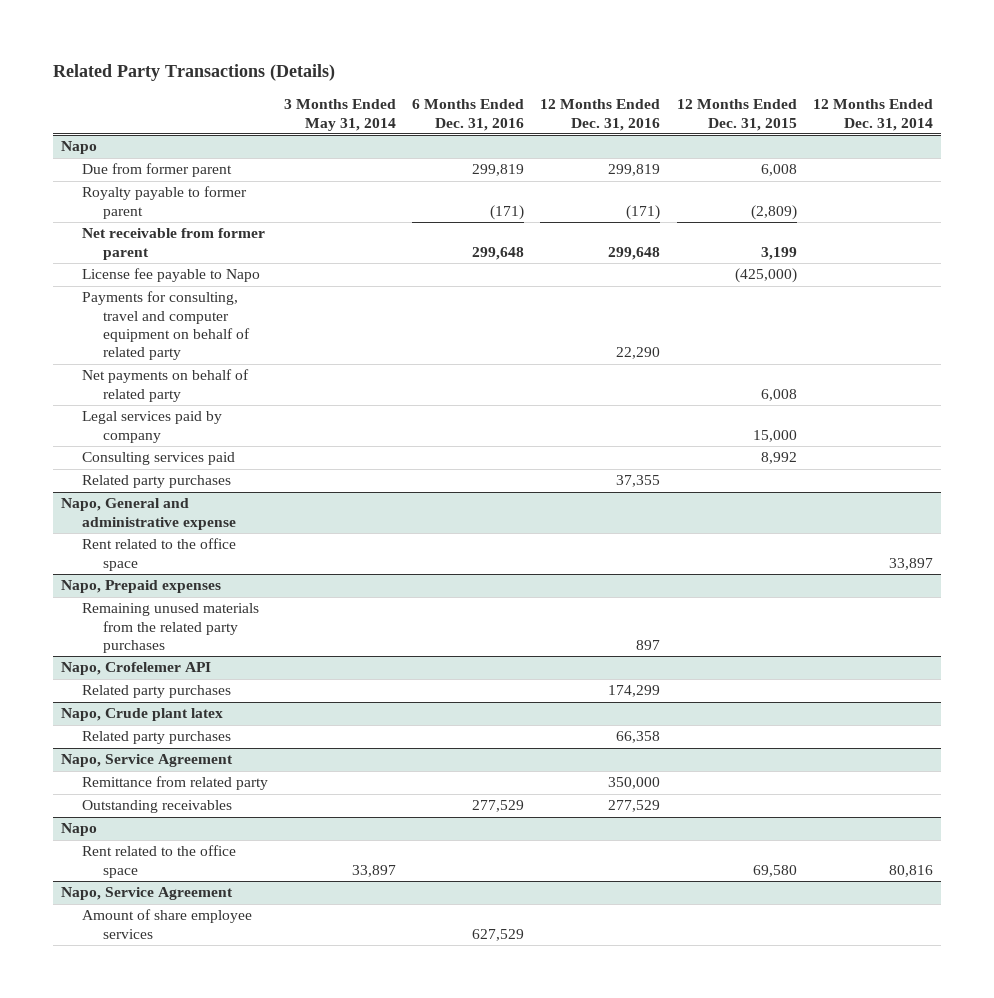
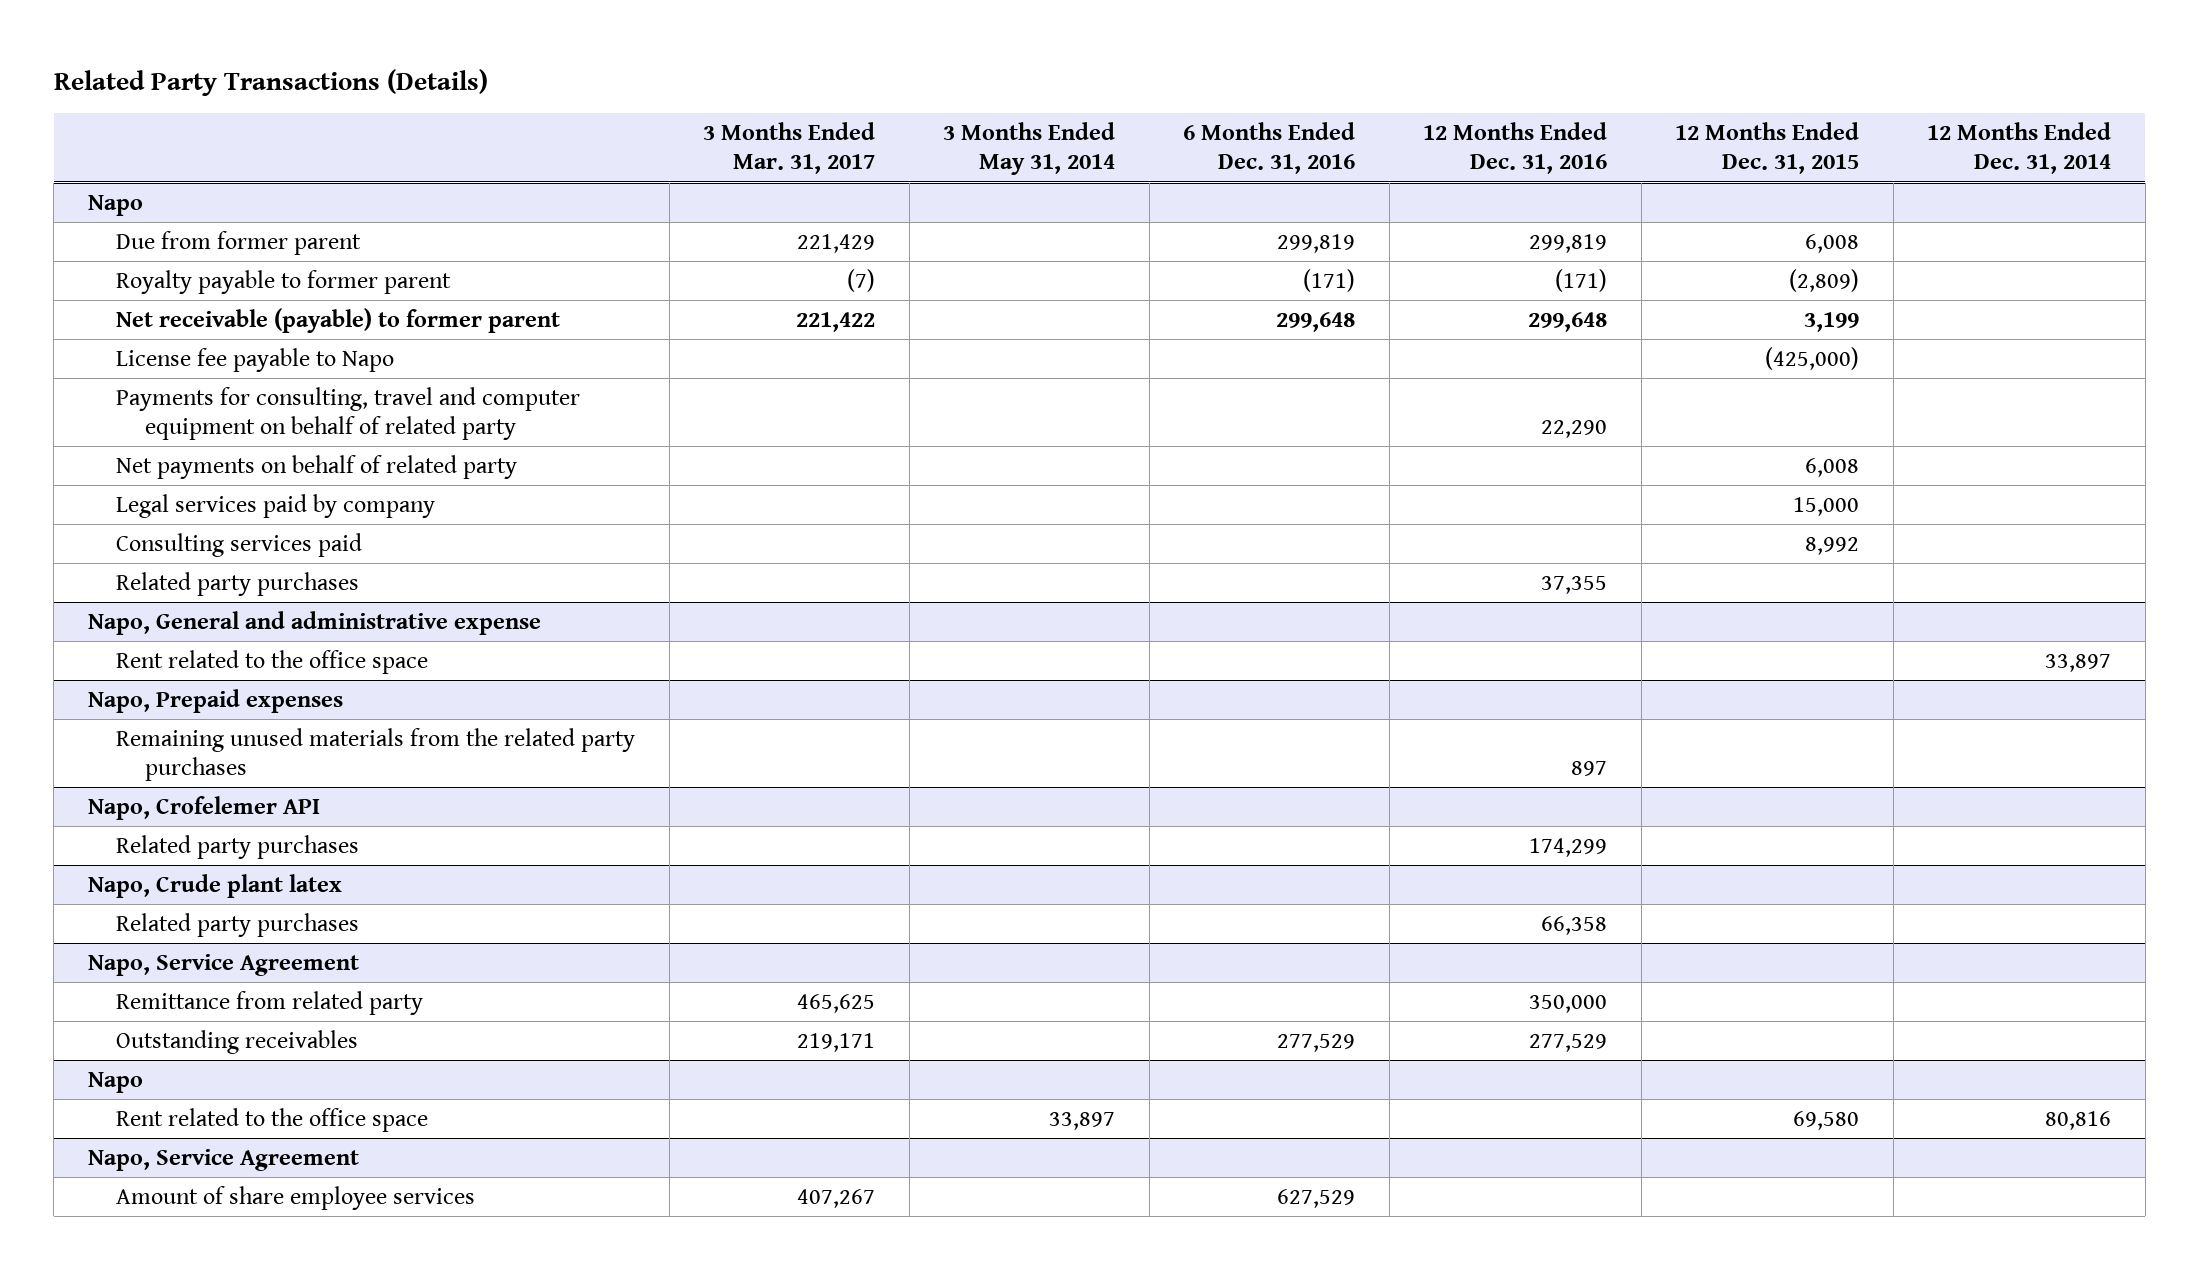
- | 3 Months Ended May 31, 2014 | 6 Months Ended Dec. 31, 2016 | 12 Months Ended Dec. 31, 2016 | 12 Months Ended Dec. 31, 2015 | 12 Months Ended Dec. 31, 2014
+ | 3 Months Ended Mar. 31, 2017 | 3 Months Ended May 31, 2014 | 6 Months Ended Dec. 31, 2016 | 12 Months Ended Dec. 31, 2016 | 12 Months Ended Dec. 31, 2015 | 12 Months Ended Dec. 31, 2014
@ Napo
- Net receivable from former parent | | 299,648 | 299,648 | 3,199 |
+ Net receivable (payable) to former parent | 221,422 | | 299,648 | 299,648 | 3,199 |

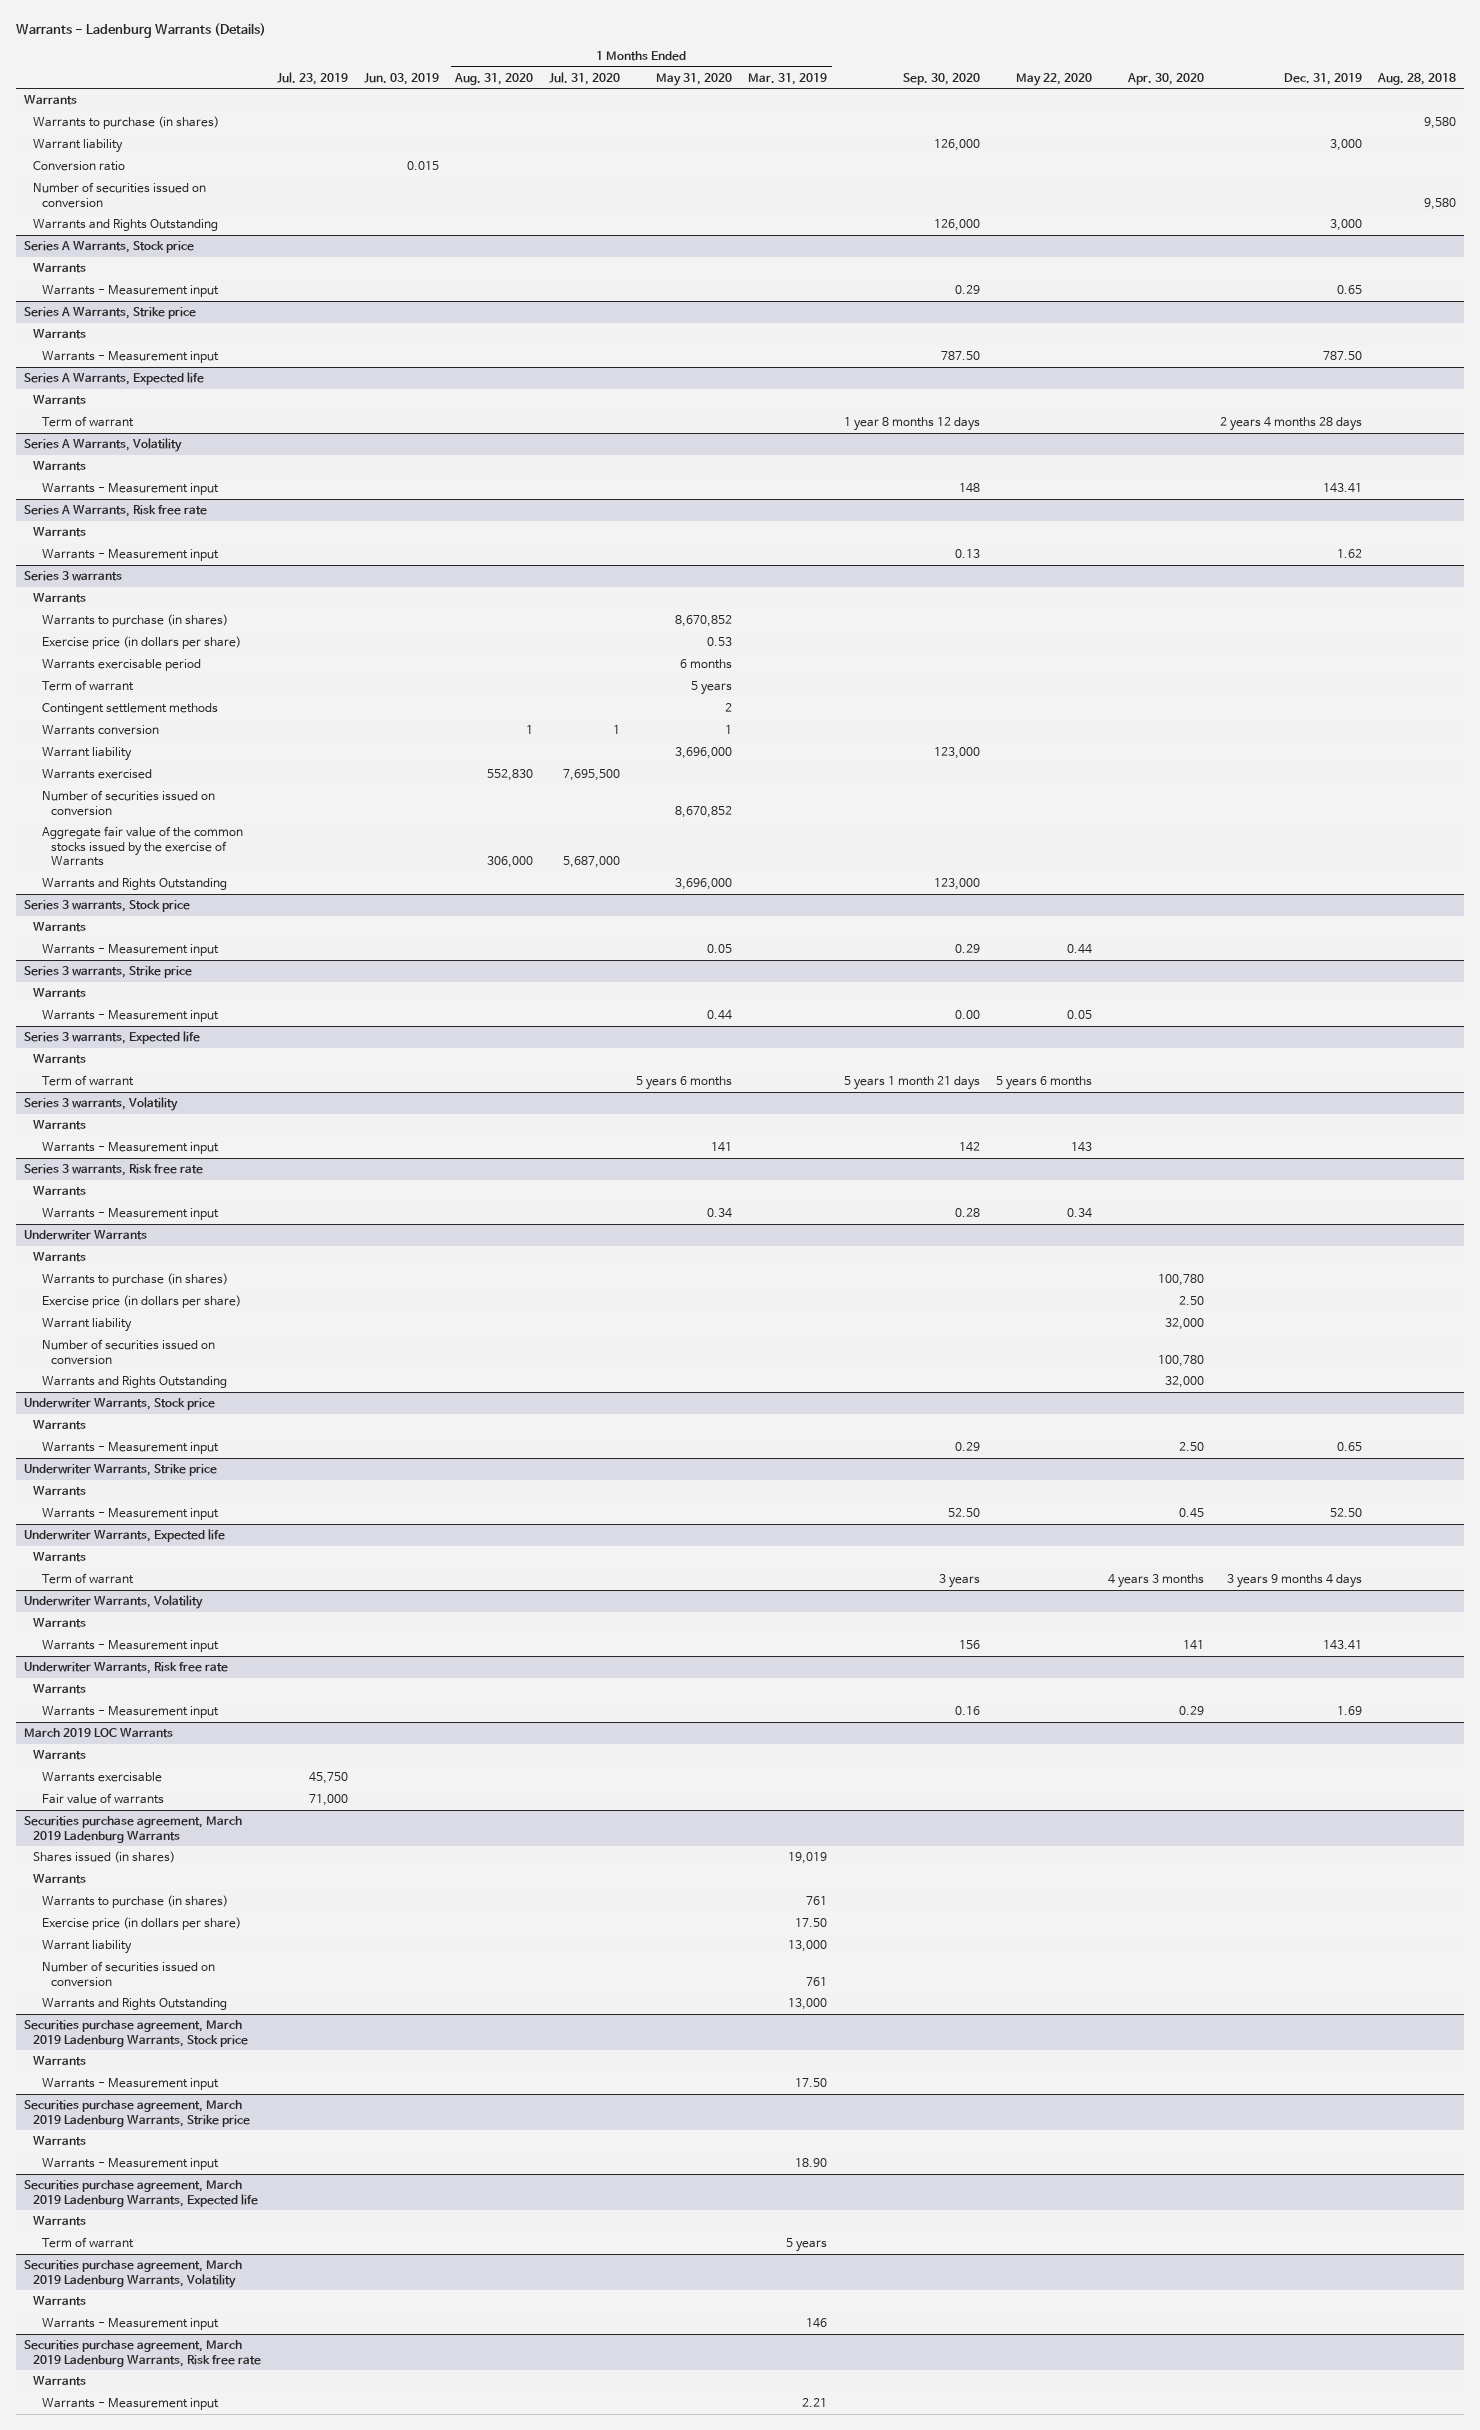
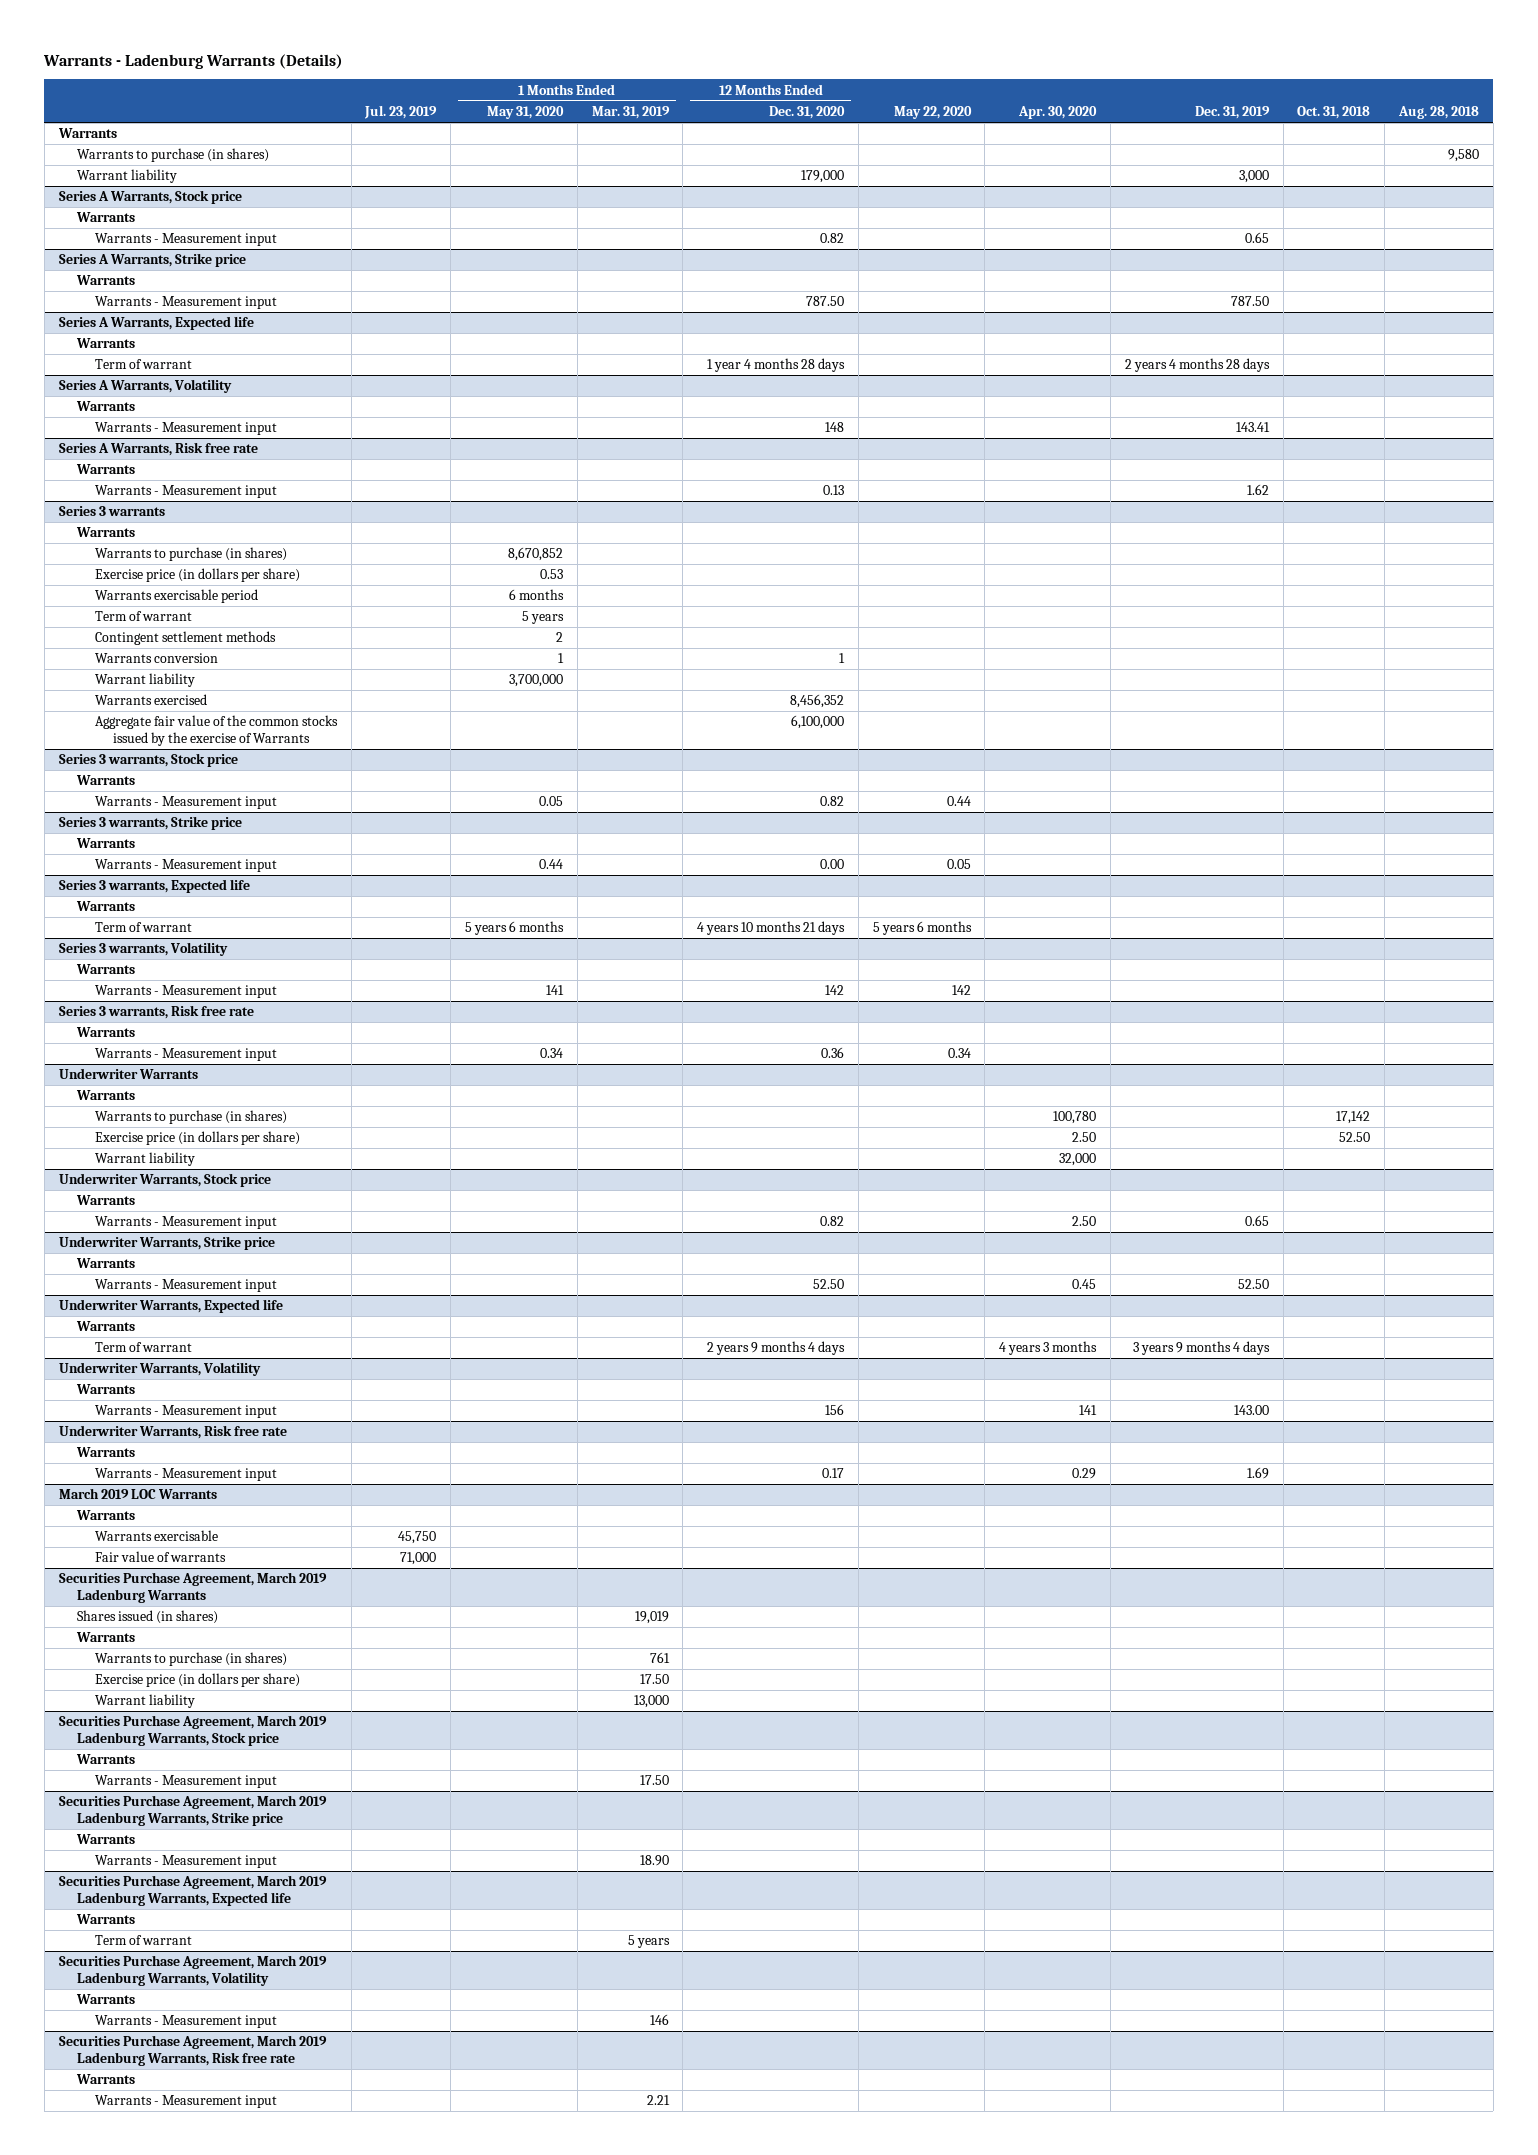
- | Jul. 23, 2019 | Jun. 03, 2019 | 1 Months Ended Aug. 31, 2020 | 1 Months Ended Jul. 31, 2020 | 1 Months Ended May 31, 2020 | 1 Months Ended Mar. 31, 2019 | Sep. 30, 2020 | May 22, 2020 | Apr. 30, 2020 | Dec. 31, 2019 | Aug. 28, 2018
+ | Jul. 23, 2019 | 1 Months Ended May 31, 2020 | 1 Months Ended Mar. 31, 2019 | 12 Months Ended Dec. 31, 2020 | May 22, 2020 | Apr. 30, 2020 | Dec. 31, 2019 | Oct. 31, 2018 | Aug. 28, 2018
- Conversion ratio | | 0.015 | | | | | | | | |
- Number of securities issued on conversion | | | | | | | | | | | 9,580
- Warrants and Rights Outstanding | | | | | | | 126,000 | | | 3,000 |
@ Series 3 warrants
- Warrant liability | | | | | 3,696,000 | | 123,000 | | | |
+ Warrant liability | | 3,700,000 | | | | | | |
- Number of securities issued on conversion | | | | | 8,670,852 | | | | | |
- Warrants and Rights Outstanding | | | | | 3,696,000 | | 123,000 | | | |
@ Series 3 warrants, Volatility
- Warrants - Measurement input | | | | | 141 | | 142 | 143 | | |
+ Warrants - Measurement input | | 141 | | 142 | 142 | | | |
@ Underwriter Warrants
- Number of securities issued on conversion | | | | | | | | | 100,780 | |
- Warrants and Rights Outstanding | | | | | | | | | 32,000 | |
@ Underwriter Warrants, Volatility
- Warrants - Measurement input | | | | | | | 156 | | 141 | 143.41 |
+ Warrants - Measurement input | | | | 156 | | 141 | 143.00 | |
- Securities purchase agreement, March 2019 Ladenburg Warrants
+ Securities Purchase Agreement, March 2019 Ladenburg Warrants
- Number of securities issued on conversion | | | | | | 761 | | | | |
- Warrants and Rights Outstanding | | | | | | 13,000 | | | | |
- Securities purchase agreement, March 2019 Ladenburg Warrants, Stock price
+ Securities Purchase Agreement, March 2019 Ladenburg Warrants, Stock price
- Securities purchase agreement, March 2019 Ladenburg Warrants, Strike price
+ Securities Purchase Agreement, March 2019 Ladenburg Warrants, Strike price
- Securities purchase agreement, March 2019 Ladenburg Warrants, Expected life
+ Securities Purchase Agreement, March 2019 Ladenburg Warrants, Expected life
- Securities purchase agreement, March 2019 Ladenburg Warrants, Volatility
+ Securities Purchase Agreement, March 2019 Ladenburg Warrants, Volatility
- Securities purchase agreement, March 2019 Ladenburg Warrants, Risk free rate
+ Securities Purchase Agreement, March 2019 Ladenburg Warrants, Risk free rate

